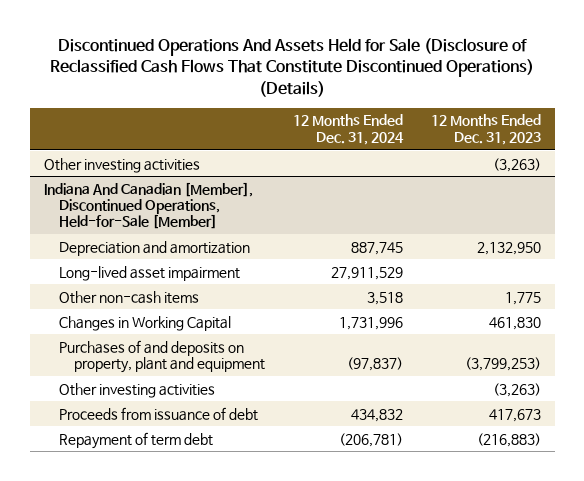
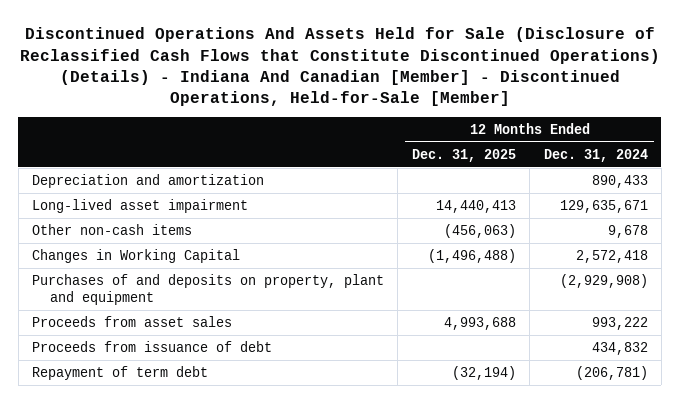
- Discontinued Operations And Assets Held for Sale (Disclosure of Reclassified Cash Flows That Constitute Discontinued Operations) (Details)
+ Discontinued Operations And Assets Held for Sale (Disclosure of Reclassified Cash Flows that Constitute Discontinued Operations) (Details) - Indiana And Canadian [Member] - Discontinued Operations, Held-for-Sale [Member]
- | 12 Months Ended Dec. 31, 2024 | 12 Months Ended Dec. 31, 2023
+ | 12 Months Ended Dec. 31, 2025 | 12 Months Ended Dec. 31, 2024
- Other investing activities | | (3,263)
- Indiana And Canadian [Member], Discontinued Operations, Held-for-Sale [Member]
- Depreciation and amortization | 887,745 | 2,132,950
- Long-lived asset impairment | 27,911,529 |
- Other non-cash items | 3,518 | 1,775
- Changes in Working Capital | 1,731,996 | 461,830
- Purchases of and deposits on property, plant and equipment | (97,837) | (3,799,253)
- Other investing activities | | (3,263)
+ Depreciation and amortization | | 890,433
+ Long-lived asset impairment | 14,440,413 | 129,635,671
+ Other non-cash items | (456,063) | 9,678
+ Changes in Working Capital | (1,496,488) | 2,572,418
+ Purchases of and deposits on property, plant and equipment | | (2,929,908)
+ Proceeds from asset sales | 4,993,688 | 993,222

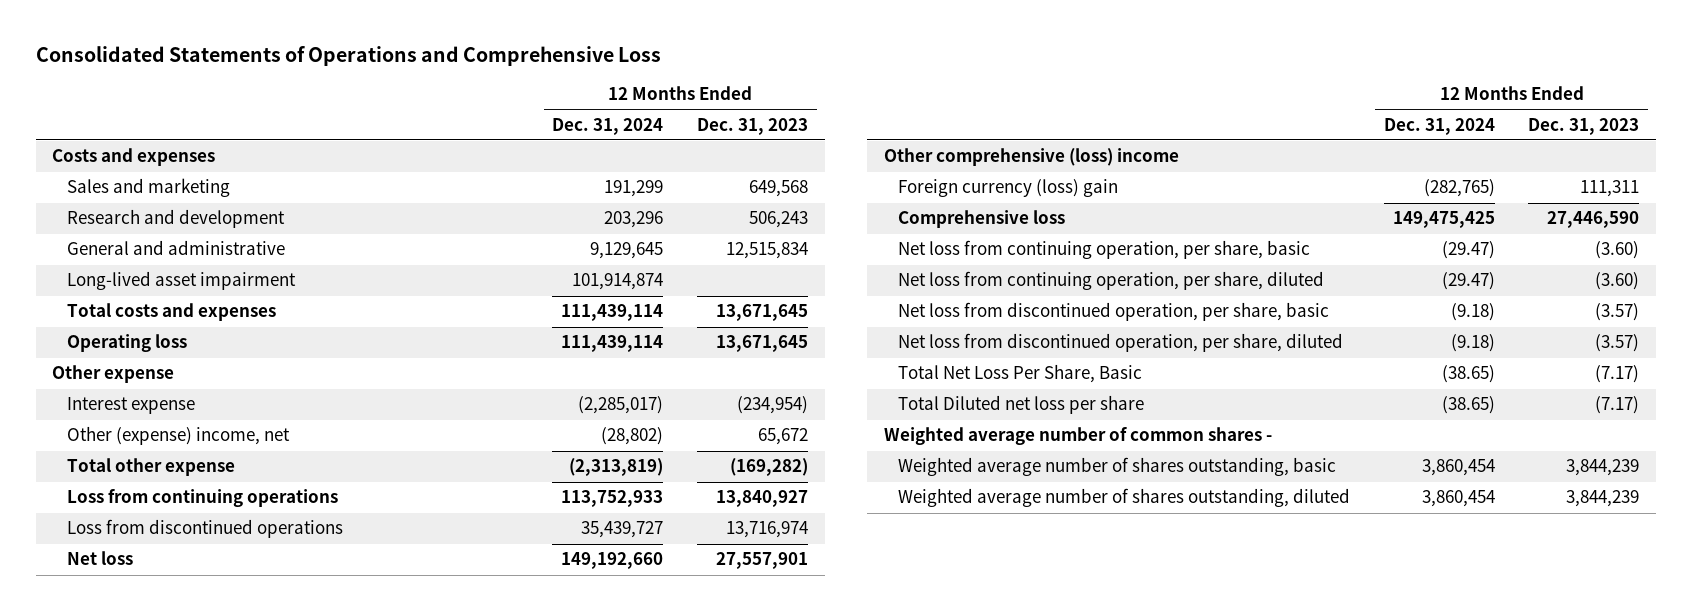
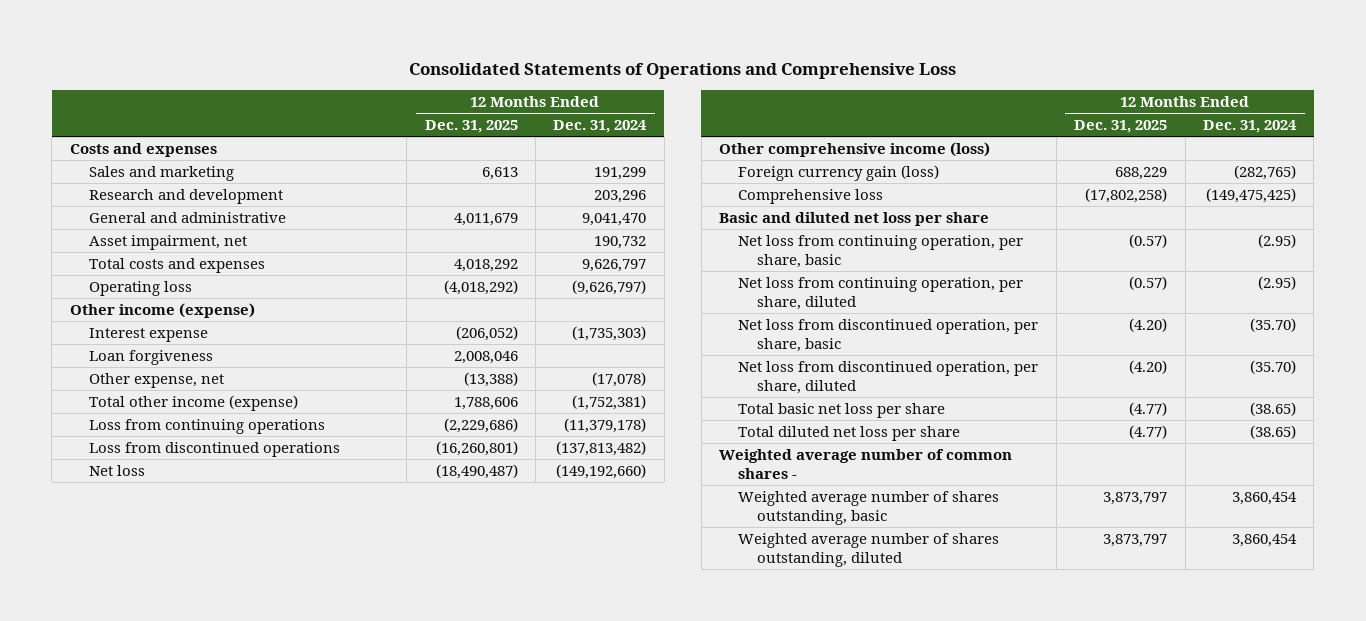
- | 12 Months Ended Dec. 31, 2024 | 12 Months Ended Dec. 31, 2023
+ | 12 Months Ended Dec. 31, 2025 | 12 Months Ended Dec. 31, 2024
- General and administrative | 9,129,645 | 12,515,834
- Long-lived asset impairment | 101,914,874 |
- Total costs and expenses | 111,439,114 | 13,671,645
- Operating loss | 111,439,114 | 13,671,645
- Other expense
- Interest expense | (2,285,017) | (234,954)
- Other (expense) income, net | (28,802) | 65,672
- Total other expense | (2,313,819) | (169,282)
- Loss from continuing operations | 113,752,933 | 13,840,927
- Loss from discontinued operations | 35,439,727 | 13,716,974
- Net loss | 149,192,660 | 27,557,901
- Other comprehensive (loss) income
- Foreign currency (loss) gain | (282,765) | 111,311
- Comprehensive loss | 149,475,425 | 27,446,590
- Net loss from continuing operation, per share, basic | (29.47) | (3.60)
- Net loss from continuing operation, per share, diluted | (29.47) | (3.60)
- Net loss from discontinued operation, per share, basic | (9.18) | (3.57)
- Net loss from discontinued operation, per share, diluted | (9.18) | (3.57)
- Total Net Loss Per Share, Basic | (38.65) | (7.17)
- Total Diluted net loss per share | (38.65) | (7.17)
+ General and administrative | 4,011,679 | 9,041,470
+ Asset impairment, net | | 190,732
+ Total costs and expenses | 4,018,292 | 9,626,797
+ Operating loss | (4,018,292) | (9,626,797)
+ Other income (expense)
+ Interest expense | (206,052) | (1,735,303)
+ Loan forgiveness | 2,008,046 |
+ Other expense, net | (13,388) | (17,078)
+ Total other income (expense) | 1,788,606 | (1,752,381)
+ Loss from continuing operations | (2,229,686) | (11,379,178)
+ Loss from discontinued operations | (16,260,801) | (137,813,482)
+ Net loss | (18,490,487) | (149,192,660)
+ Other comprehensive income (loss)
+ Foreign currency gain (loss) | 688,229 | (282,765)
+ Comprehensive loss | (17,802,258) | (149,475,425)
+ Basic and diluted net loss per share
+ Net loss from continuing operation, per share, basic | (0.57) | (2.95)
+ Net loss from continuing operation, per share, diluted | (0.57) | (2.95)
+ Net loss from discontinued operation, per share, basic | (4.20) | (35.70)
+ Net loss from discontinued operation, per share, diluted | (4.20) | (35.70)
+ Total basic net loss per share | (4.77) | (38.65)
+ Total diluted net loss per share | (4.77) | (38.65)

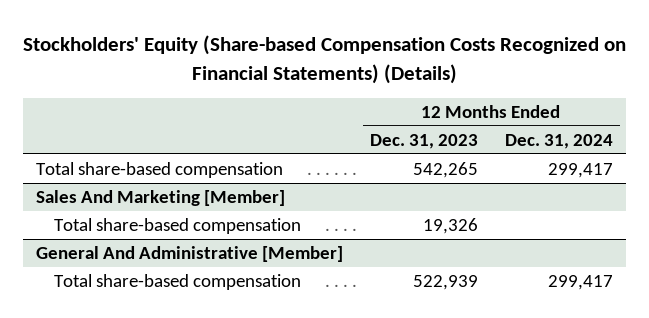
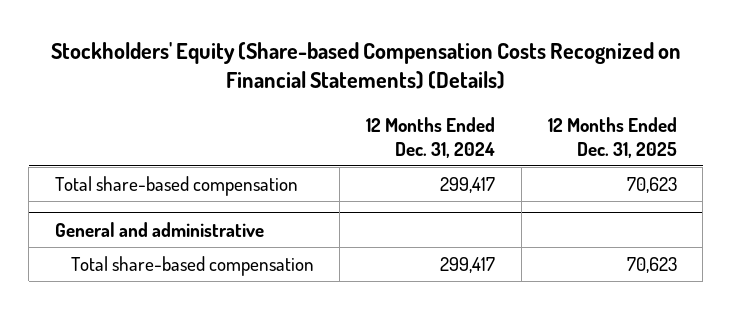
- | 12 Months Ended Dec. 31, 2023 | 12 Months Ended Dec. 31, 2024
+ | 12 Months Ended Dec. 31, 2024 | 12 Months Ended Dec. 31, 2025
- Sales And Marketing [Member]
- Total share-based compensation | 19,326 |
- General And Administrative [Member]
+ General and administrative

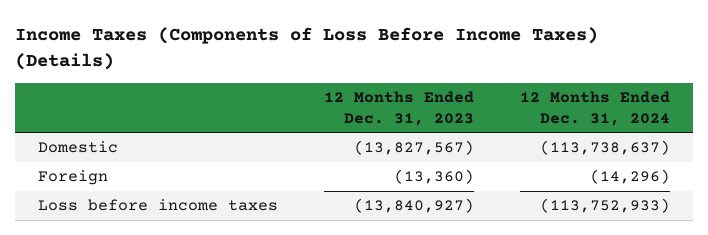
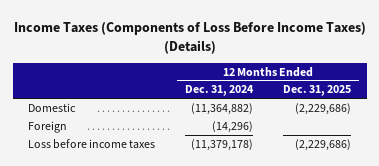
- | 12 Months Ended Dec. 31, 2023 | 12 Months Ended Dec. 31, 2024
+ | 12 Months Ended Dec. 31, 2024 | 12 Months Ended Dec. 31, 2025
- Domestic | (13,827,567) | (113,738,637)
+ Domestic | (11,364,882) | (2,229,686)
- Loss before income taxes | (13,840,927) | (113,752,933)
+ Loss before income taxes | (11,379,178) | (2,229,686)

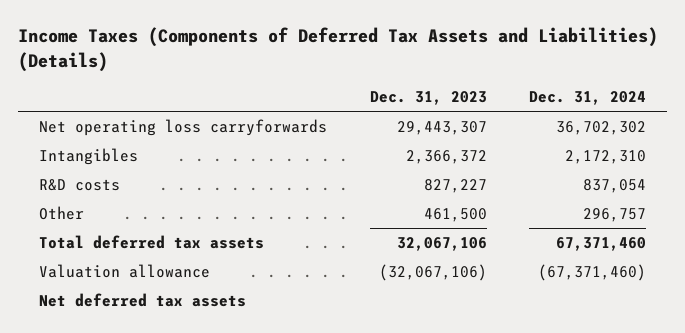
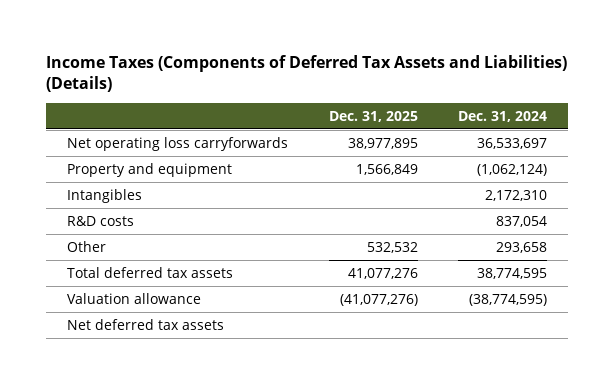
- | Dec. 31, 2023 | Dec. 31, 2024
+ | Dec. 31, 2025 | Dec. 31, 2024
- Net operating loss carryforwards | 29,443,307 | 36,702,302
+ Net operating loss carryforwards | 38,977,895 | 36,533,697
+ Property and equipment | 1,566,849 | (1,062,124)
- Other | 461,500 | 296,757
- Total deferred tax assets | 32,067,106 | 67,371,460
- Valuation allowance | (32,067,106) | (67,371,460)
+ Other | 532,532 | 293,658
+ Total deferred tax assets | 41,077,276 | 38,774,595
+ Valuation allowance | (41,077,276) | (38,774,595)

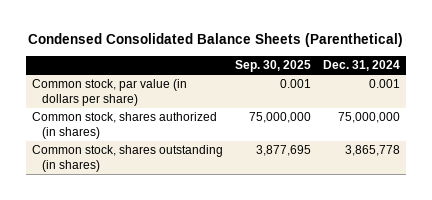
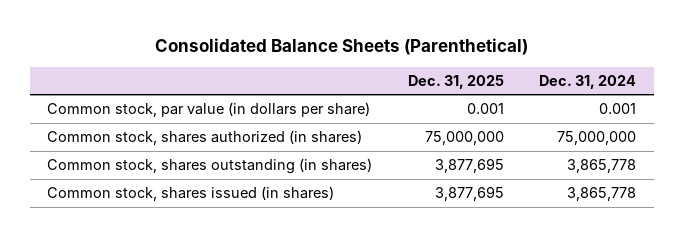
- Condensed Consolidated Balance Sheets (Parenthetical)
+ Consolidated Balance Sheets (Parenthetical)
- | Sep. 30, 2025 | Dec. 31, 2024
+ | Dec. 31, 2025 | Dec. 31, 2024
+ Common stock, shares issued (in shares) | 3,877,695 | 3,865,778

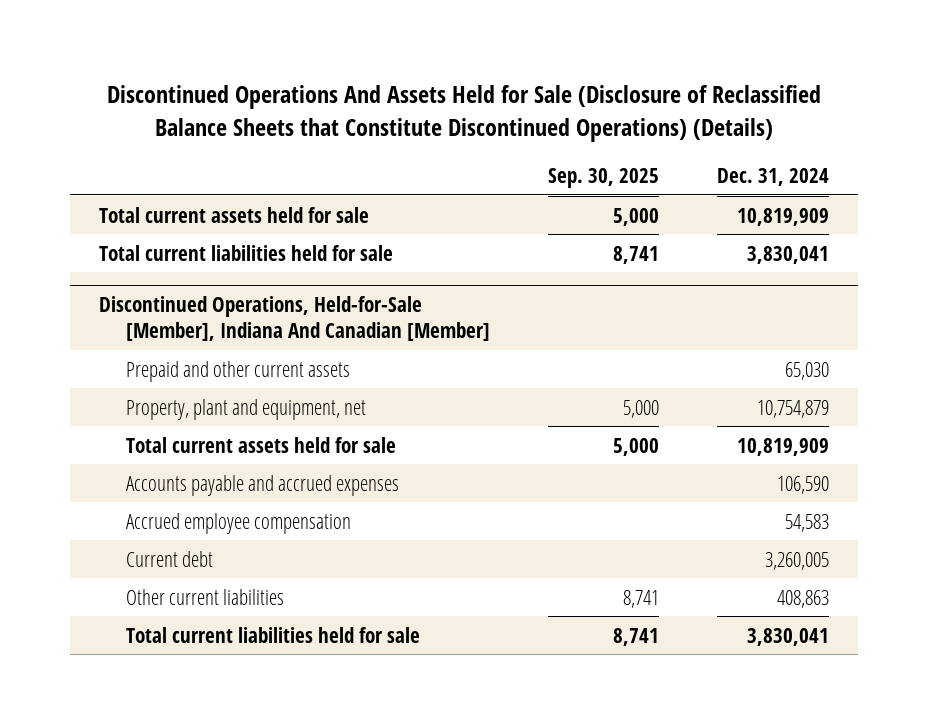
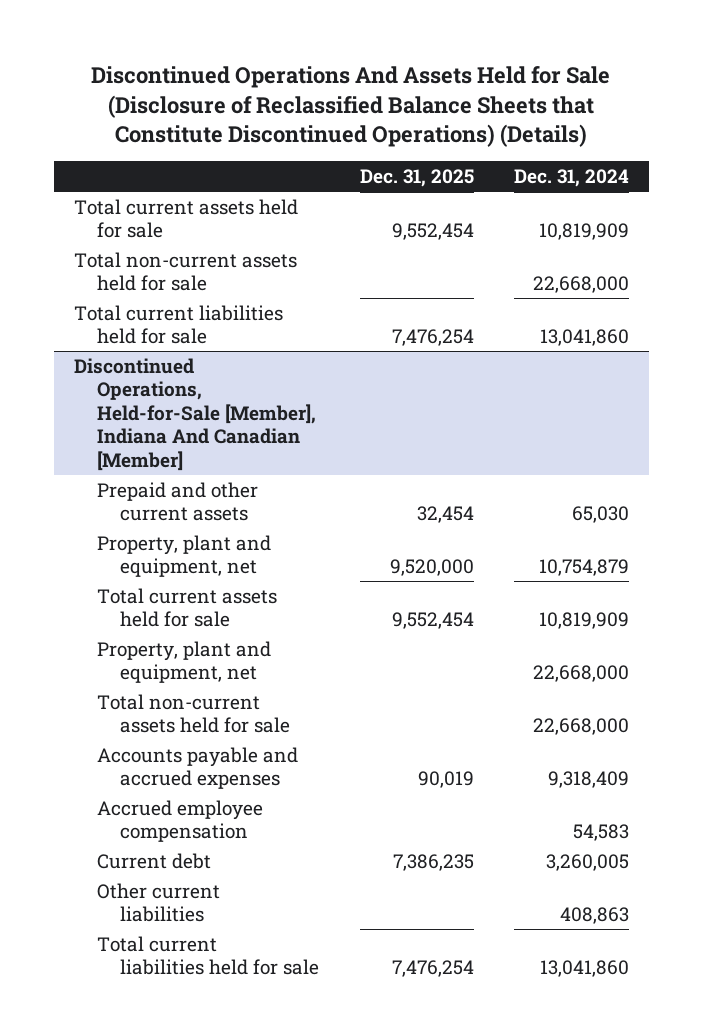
- | Sep. 30, 2025 | Dec. 31, 2024
+ | Dec. 31, 2025 | Dec. 31, 2024
- Total current liabilities held for sale | 8,741 | 3,830,041
+ Total non-current assets held for sale | | 22,668,000
+ Total current liabilities held for sale | 7,476,254 | 13,041,860
@ Discontinued Operations, Held-for-Sale [Member], Indiana And Canadian [Member]
- Accounts payable and accrued expenses | | 106,590
+ Property, plant and equipment, net | | 22,668,000
+ Total non-current assets held for sale | | 22,668,000
+ Accounts payable and accrued expenses | 90,019 | 9,318,409
- Total current liabilities held for sale | 8,741 | 3,830,041
+ Total current liabilities held for sale | 7,476,254 | 13,041,860

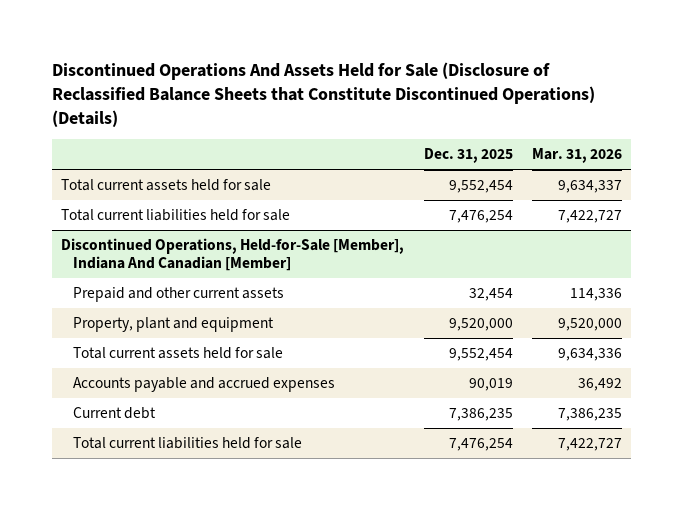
- | Dec. 31, 2025 | Dec. 31, 2024
+ | Dec. 31, 2025 | Mar. 31, 2026
- Total non-current assets held for sale | | 22,668,000
@ Discontinued Operations, Held-for-Sale [Member], Indiana And Canadian [Member]
- Property, plant and equipment, net | 9,520,000 | 10,754,879
+ Property, plant and equipment | 9,520,000 | 9,520,000
- Property, plant and equipment, net | | 22,668,000
- Total non-current assets held for sale | | 22,668,000
- Accrued employee compensation | | 54,583
- Other current liabilities | | 408,863

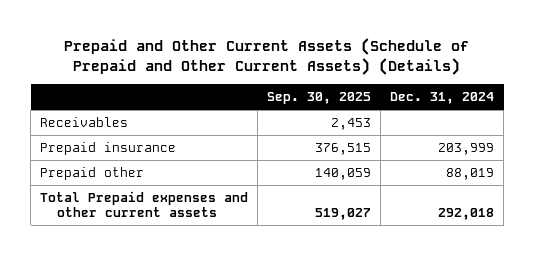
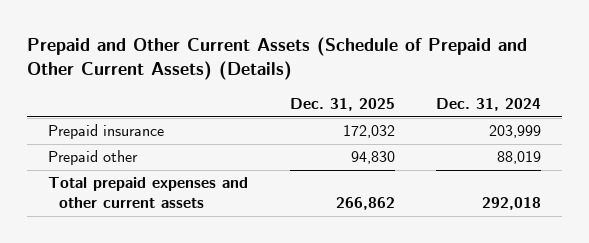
- | Sep. 30, 2025 | Dec. 31, 2024
+ | Dec. 31, 2025 | Dec. 31, 2024
- Receivables | 2,453 |
- Total Prepaid expenses and other current assets | 519,027 | 292,018
+ Total prepaid expenses and other current assets | 266,862 | 292,018

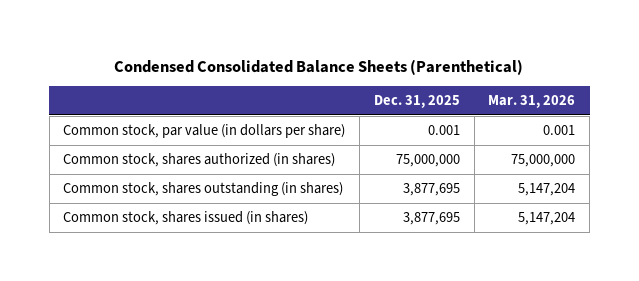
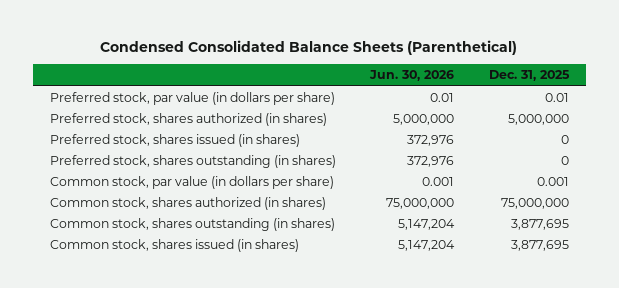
- | Dec. 31, 2025 | Mar. 31, 2026
+ | Jun. 30, 2026 | Dec. 31, 2025
+ Preferred stock, par value (in dollars per share) | 0.01 | 0.01
+ Preferred stock, shares authorized (in shares) | 5,000,000 | 5,000,000
+ Preferred stock, shares issued (in shares) | 372,976 | 0
+ Preferred stock, shares outstanding (in shares) | 372,976 | 0

